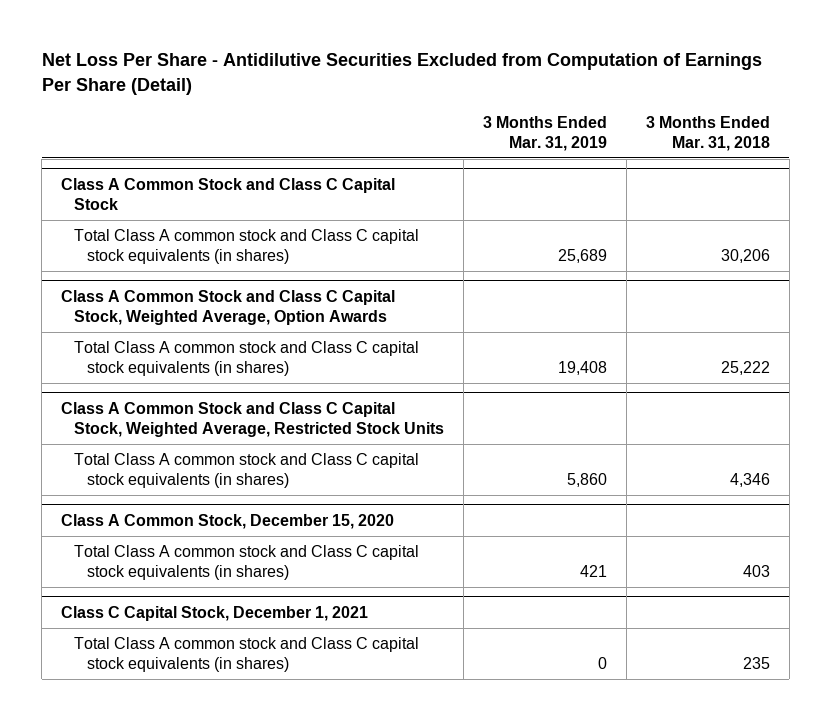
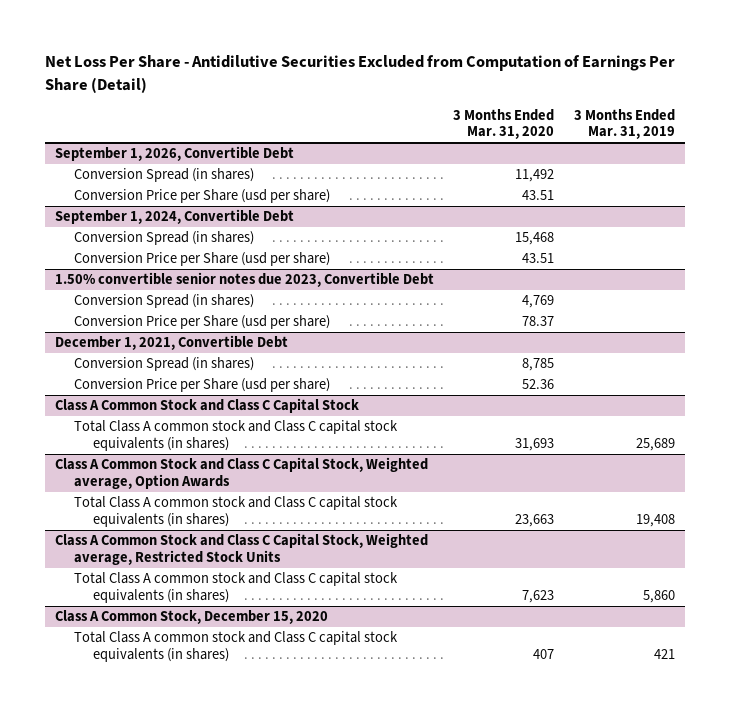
- | 3 Months Ended Mar. 31, 2019 | 3 Months Ended Mar. 31, 2018
+ | 3 Months Ended Mar. 31, 2020 | 3 Months Ended Mar. 31, 2019
+ September 1, 2026, Convertible Debt
+ Conversion Spread (in shares) | 11,492 |
+ Conversion Price per Share (usd per share) | 43.51 |
+ September 1, 2024, Convertible Debt
+ Conversion Spread (in shares) | 15,468 |
+ Conversion Price per Share (usd per share) | 43.51 |
+ 1.50% convertible senior notes due 2023, Convertible Debt
+ Conversion Spread (in shares) | 4,769 |
+ Conversion Price per Share (usd per share) | 78.37 |
+ December 1, 2021, Convertible Debt
+ Conversion Spread (in shares) | 8,785 |
+ Conversion Price per Share (usd per share) | 52.36 |
- Class A Common Stock and Class C Capital Stock, Weighted Average, Option Awards
+ Class A Common Stock and Class C Capital Stock, Weighted average, Option Awards
- Class A Common Stock and Class C Capital Stock, Weighted Average, Restricted Stock Units
+ Class A Common Stock and Class C Capital Stock, Weighted average, Restricted Stock Units
- Class C Capital Stock, December 1, 2021
- Total Class A common stock and Class C capital stock equivalents (in shares) | 0 | 235

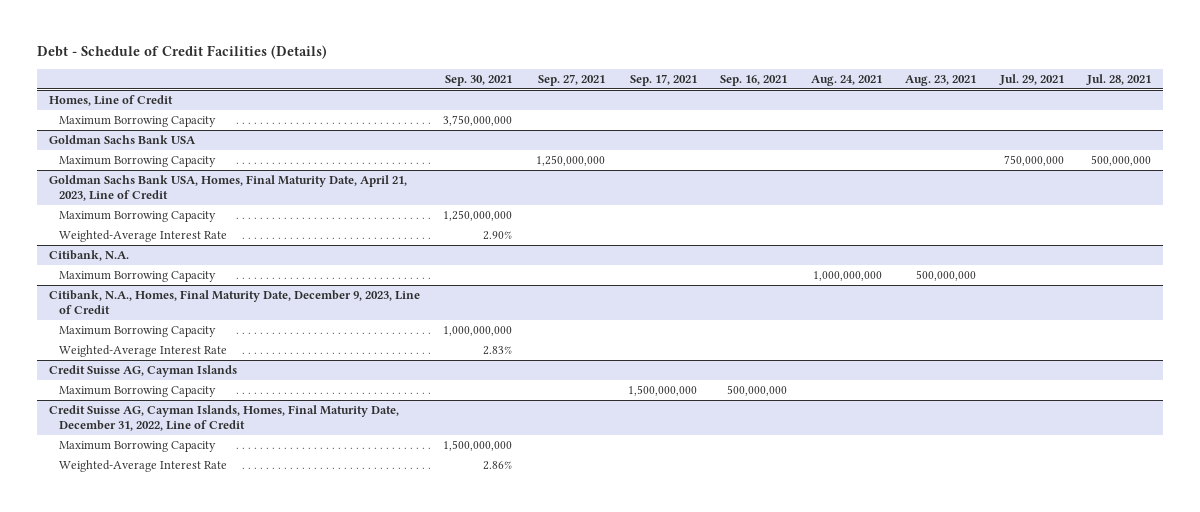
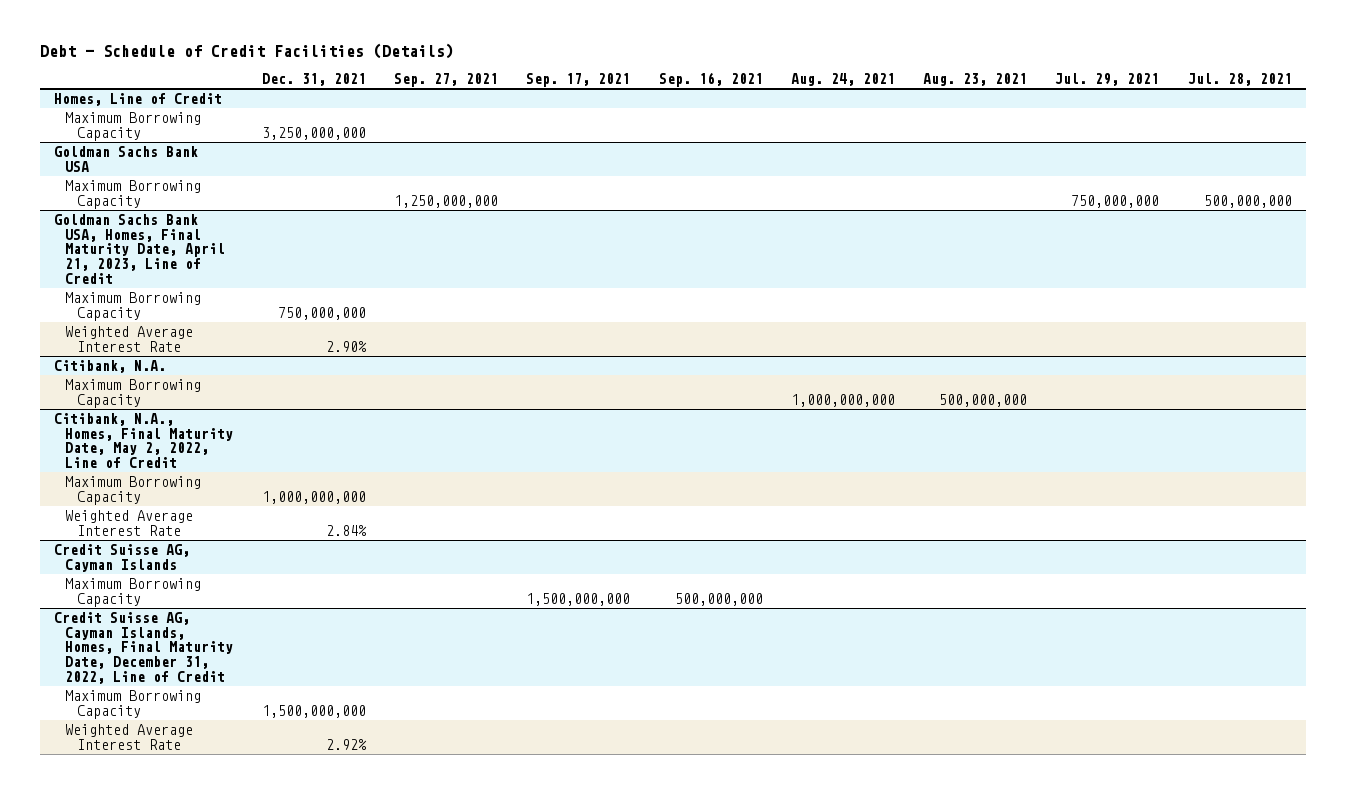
- | Sep. 30, 2021 | Sep. 27, 2021 | Sep. 17, 2021 | Sep. 16, 2021 | Aug. 24, 2021 | Aug. 23, 2021 | Jul. 29, 2021 | Jul. 28, 2021
+ | Dec. 31, 2021 | Sep. 27, 2021 | Sep. 17, 2021 | Sep. 16, 2021 | Aug. 24, 2021 | Aug. 23, 2021 | Jul. 29, 2021 | Jul. 28, 2021
@ Goldman Sachs Bank USA, Homes, Final Maturity Date, April 21, 2023, Line of Credit
- Weighted-Average Interest Rate | 2.90% | | | | | | |
+ Weighted Average Interest Rate | 2.90% | | | | | | |
- Citibank, N.A., Homes, Final Maturity Date, December 9, 2023, Line of Credit
+ Citibank, N.A., Homes, Final Maturity Date, May 2, 2022, Line of Credit
- Weighted-Average Interest Rate | 2.83% | | | | | | |
+ Weighted Average Interest Rate | 2.84% | | | | | | |
@ Credit Suisse AG, Cayman Islands, Homes, Final Maturity Date, December 31, 2022, Line of Credit
- Weighted-Average Interest Rate | 2.86% | | | | | | |
+ Weighted Average Interest Rate | 2.92% | | | | | | |

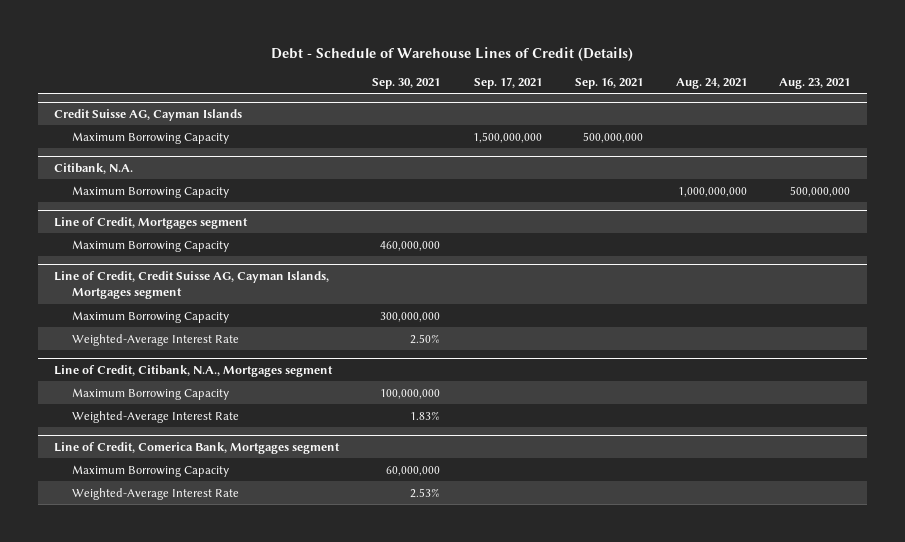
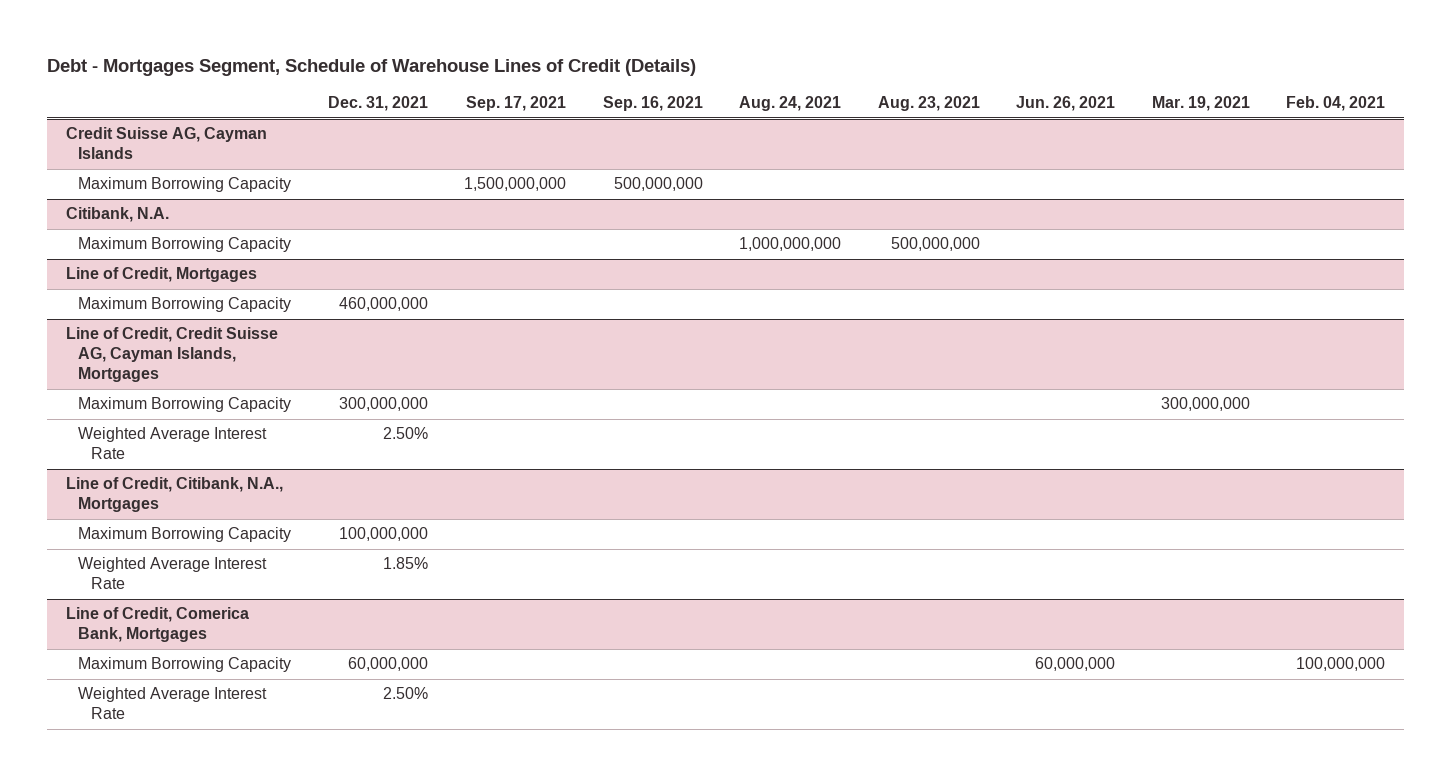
- Debt - Schedule of Warehouse Lines of Credit (Details)
+ Debt - Mortgages Segment, Schedule of Warehouse Lines of Credit (Details)
- | Sep. 30, 2021 | Sep. 17, 2021 | Sep. 16, 2021 | Aug. 24, 2021 | Aug. 23, 2021
+ | Dec. 31, 2021 | Sep. 17, 2021 | Sep. 16, 2021 | Aug. 24, 2021 | Aug. 23, 2021 | Jun. 26, 2021 | Mar. 19, 2021 | Feb. 04, 2021
- Line of Credit, Mortgages segment
+ Line of Credit, Mortgages
- Line of Credit, Credit Suisse AG, Cayman Islands, Mortgages segment
+ Line of Credit, Credit Suisse AG, Cayman Islands, Mortgages
- Weighted-Average Interest Rate | 2.50% | | | |
- Line of Credit, Citibank, N.A., Mortgages segment
+ Weighted Average Interest Rate | 2.50% | | | | | | |
+ Line of Credit, Citibank, N.A., Mortgages
- Weighted-Average Interest Rate | 1.83% | | | |
- Line of Credit, Comerica Bank, Mortgages segment
+ Weighted Average Interest Rate | 1.85% | | | | | | |
+ Line of Credit, Comerica Bank, Mortgages
- Weighted-Average Interest Rate | 2.53% | | | |
+ Weighted Average Interest Rate | 2.50% | | | | | | |

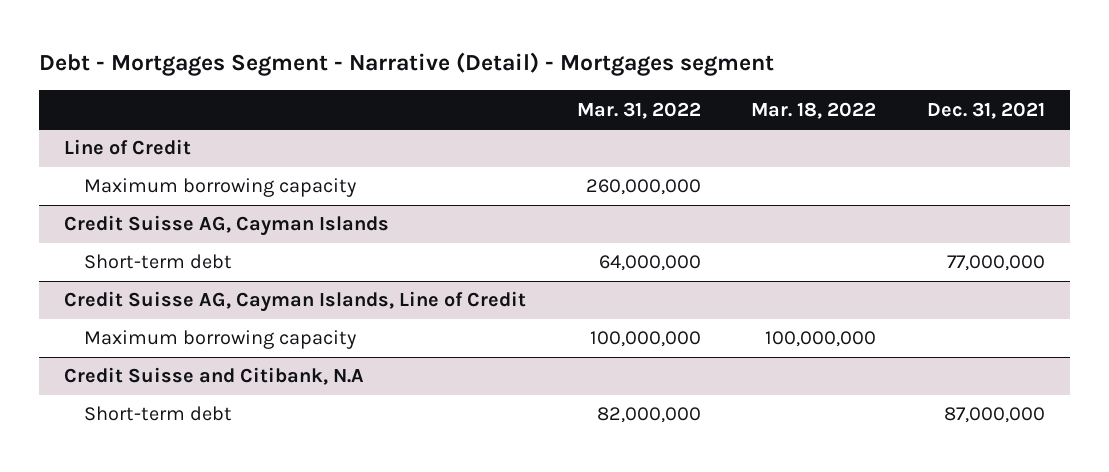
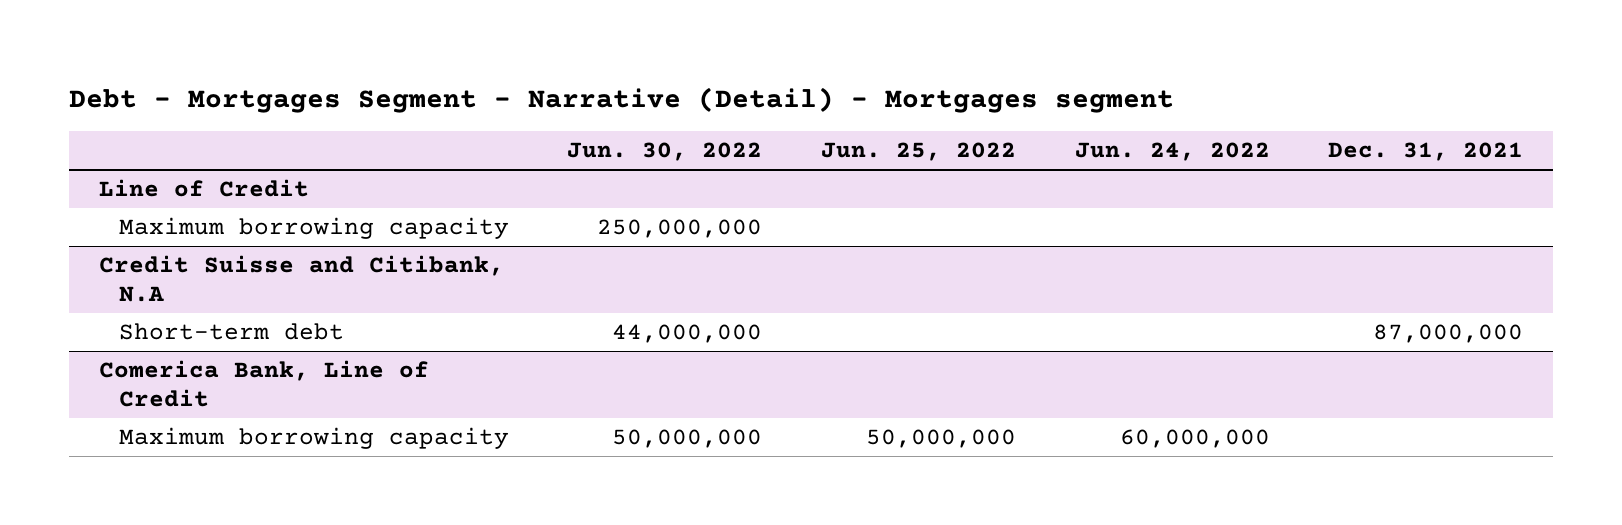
- | Mar. 31, 2022 | Mar. 18, 2022 | Dec. 31, 2021
+ | Jun. 30, 2022 | Jun. 25, 2022 | Jun. 24, 2022 | Dec. 31, 2021
- Credit Suisse AG, Cayman Islands
- Short-term debt | 64,000,000 | | 77,000,000
- Credit Suisse AG, Cayman Islands, Line of Credit
- Maximum borrowing capacity | 100,000,000 | 100,000,000 |
+ Comerica Bank, Line of Credit
+ Maximum borrowing capacity | 50,000,000 | 50,000,000 | 60,000,000 |

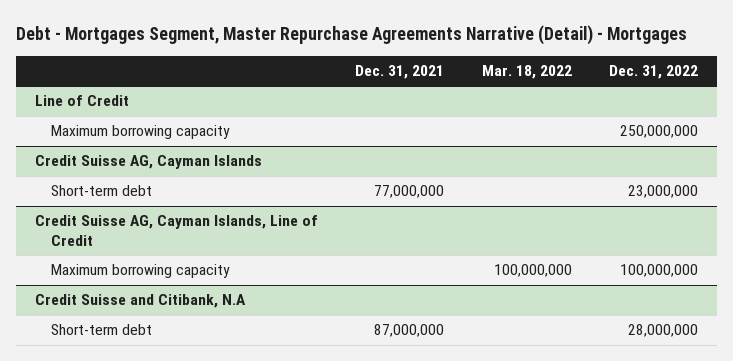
- Debt - Mortgages Segment - Narrative (Detail) - Mortgages segment
+ Debt - Mortgages Segment, Master Repurchase Agreements Narrative (Detail) - Mortgages
- | Jun. 30, 2022 | Jun. 25, 2022 | Jun. 24, 2022 | Dec. 31, 2021
+ | Dec. 31, 2021 | Mar. 18, 2022 | Dec. 31, 2022
+ Credit Suisse AG, Cayman Islands
+ Short-term debt | 77,000,000 | | 23,000,000
+ Credit Suisse AG, Cayman Islands, Line of Credit
+ Maximum borrowing capacity | | 100,000,000 | 100,000,000
- Comerica Bank, Line of Credit
- Maximum borrowing capacity | 50,000,000 | 50,000,000 | 60,000,000 |

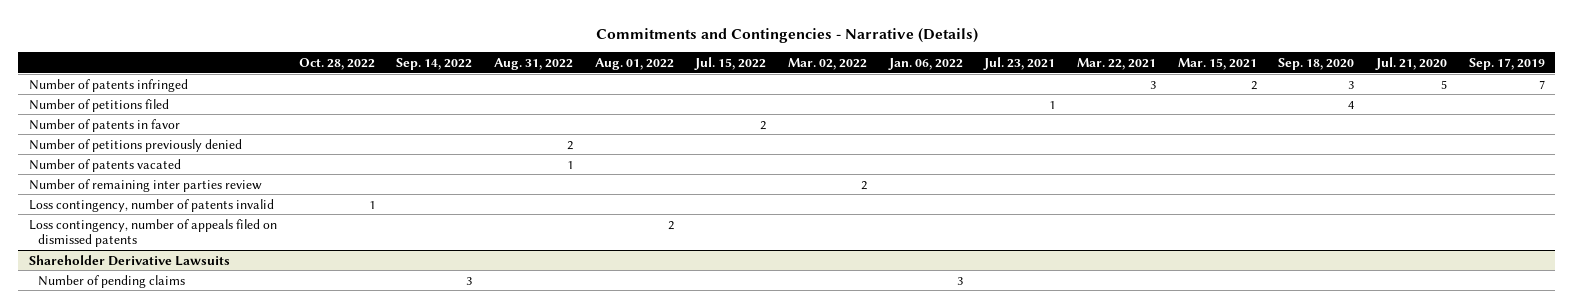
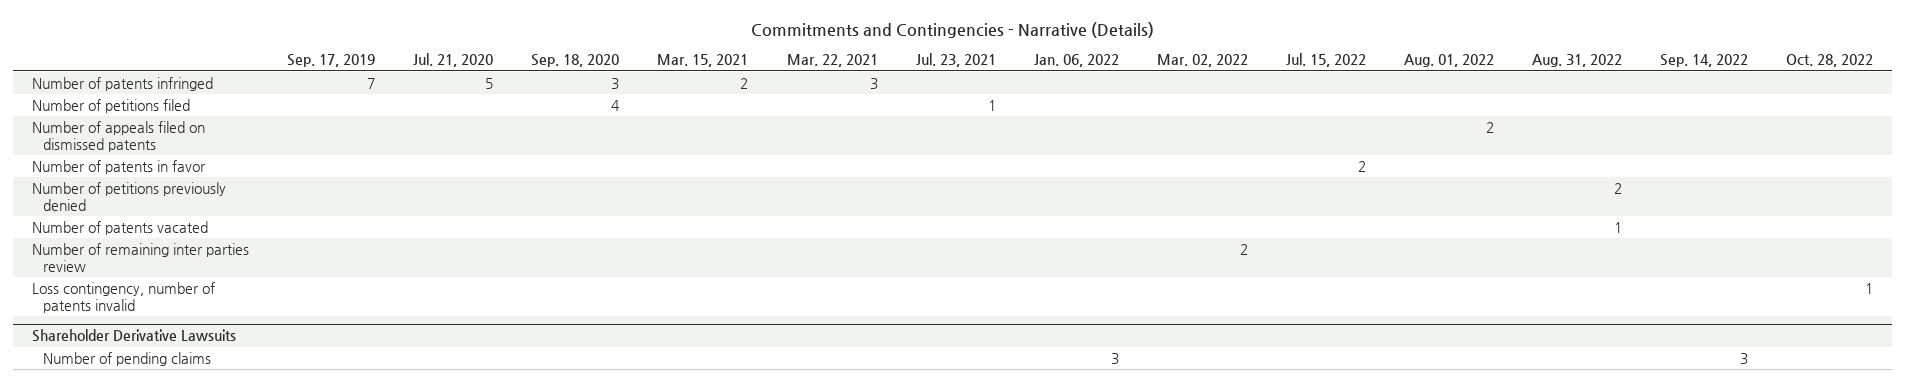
- | Oct. 28, 2022 | Sep. 14, 2022 | Aug. 31, 2022 | Aug. 01, 2022 | Jul. 15, 2022 | Mar. 02, 2022 | Jan. 06, 2022 | Jul. 23, 2021 | Mar. 22, 2021 | Mar. 15, 2021 | Sep. 18, 2020 | Jul. 21, 2020 | Sep. 17, 2019
+ | Sep. 17, 2019 | Jul. 21, 2020 | Sep. 18, 2020 | Mar. 15, 2021 | Mar. 22, 2021 | Jul. 23, 2021 | Jan. 06, 2022 | Mar. 02, 2022 | Jul. 15, 2022 | Aug. 01, 2022 | Aug. 31, 2022 | Sep. 14, 2022 | Oct. 28, 2022
+ Number of appeals filed on dismissed patents | | | | | | | | | | 2 | | |
- Loss contingency, number of appeals filed on dismissed patents | | | | 2 | | | | | | | | |

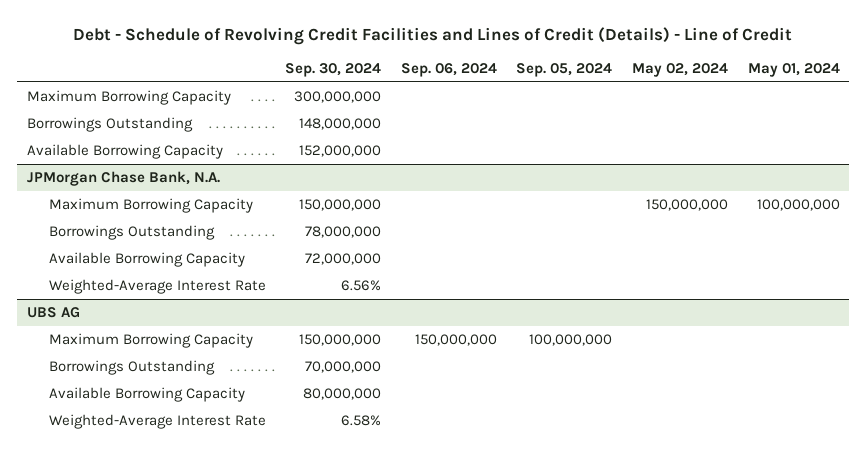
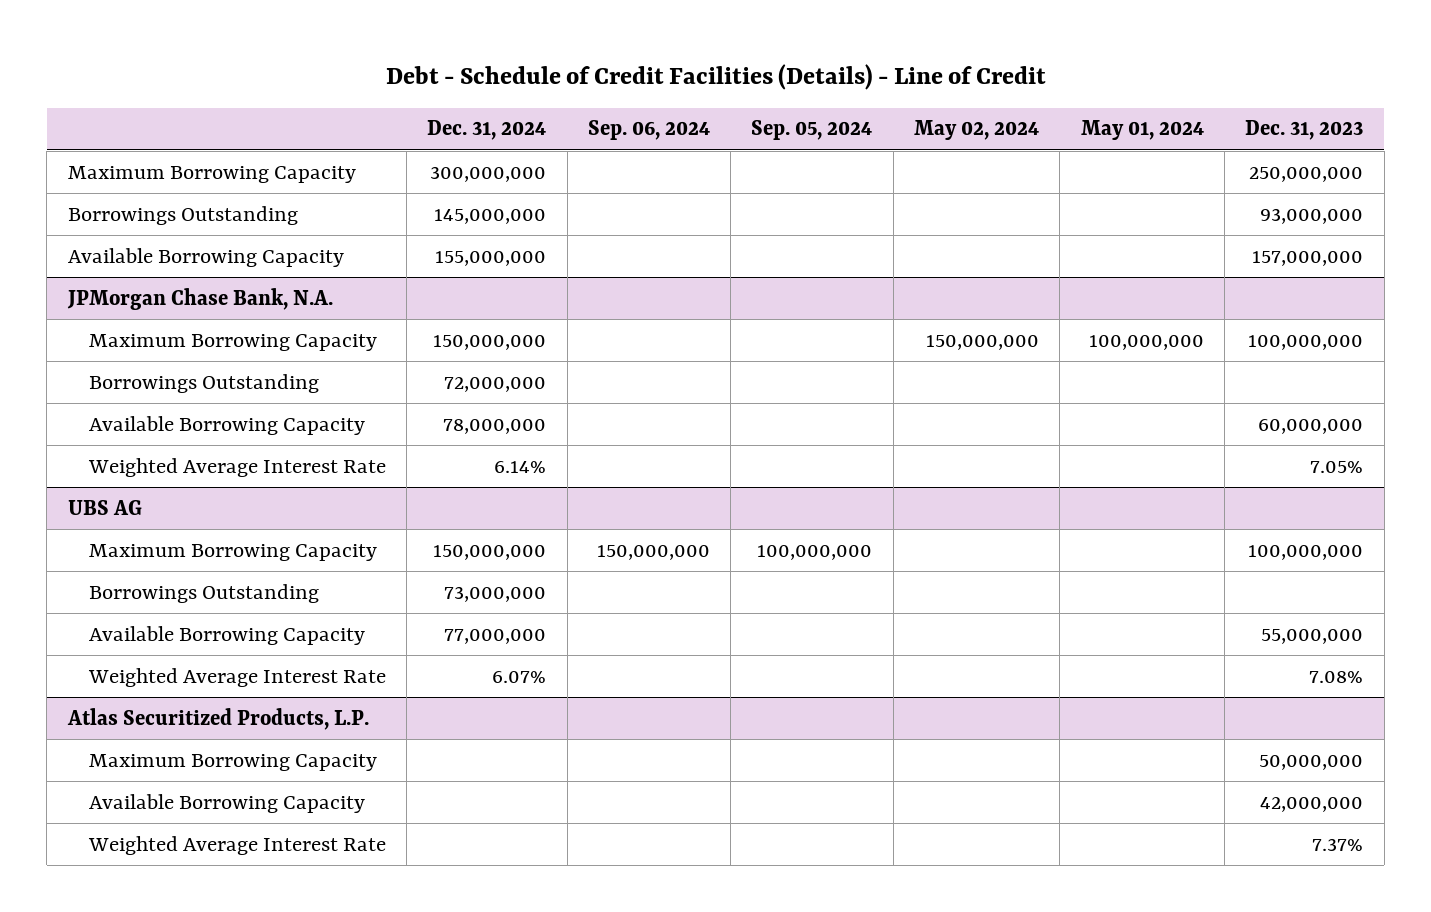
- Debt - Schedule of Revolving Credit Facilities and Lines of Credit (Details) - Line of Credit
+ Debt - Schedule of Credit Facilities (Details) - Line of Credit
- | Sep. 30, 2024 | Sep. 06, 2024 | Sep. 05, 2024 | May 02, 2024 | May 01, 2024
+ | Dec. 31, 2024 | Sep. 06, 2024 | Sep. 05, 2024 | May 02, 2024 | May 01, 2024 | Dec. 31, 2023
@ JPMorgan Chase Bank, N.A.
- Weighted-Average Interest Rate | 6.56% | | | |
+ Weighted Average Interest Rate | 6.14% | | | | | 7.05%
@ UBS AG
- Weighted-Average Interest Rate | 6.58% | | | |
+ Weighted Average Interest Rate | 6.07% | | | | | 7.08%
+ Atlas Securitized Products, L.P.
+ Maximum Borrowing Capacity | | | | | | 50,000,000
+ Available Borrowing Capacity | | | | | | 42,000,000
+ Weighted Average Interest Rate | | | | | | 7.37%

